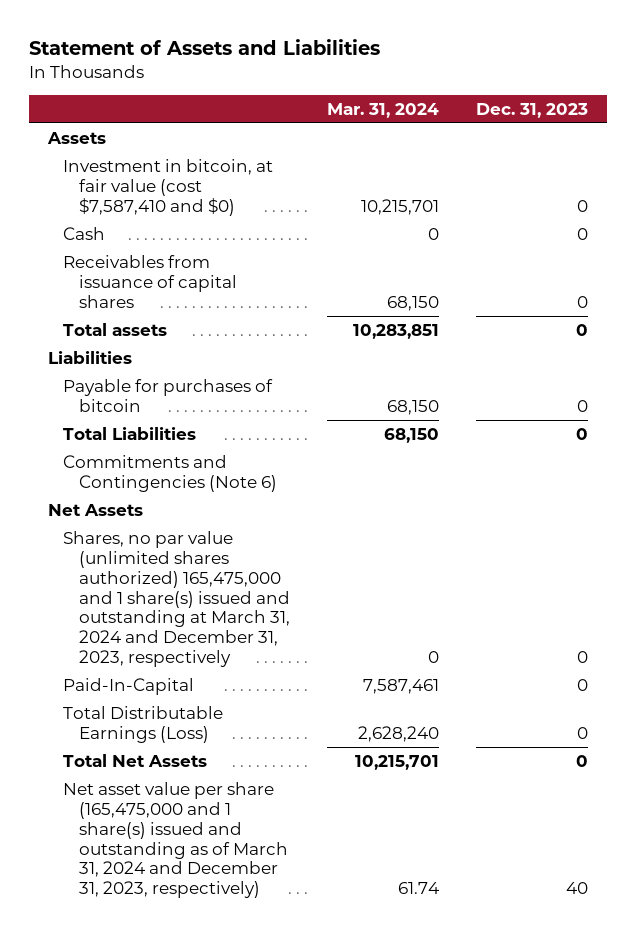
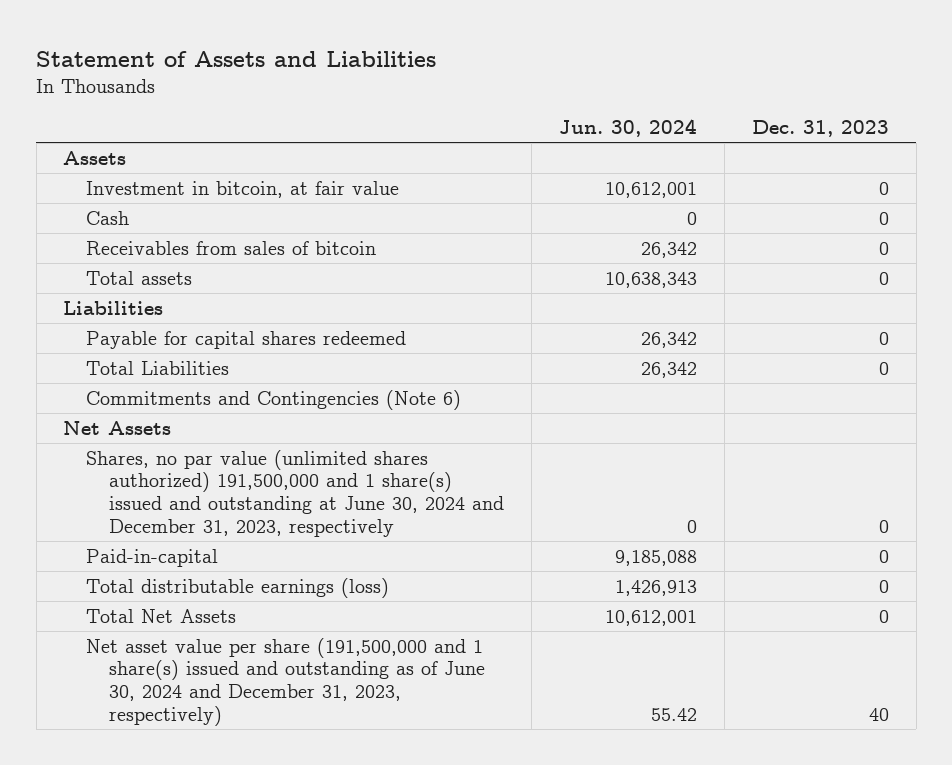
- | Mar. 31, 2024 | Dec. 31, 2023
+ | Jun. 30, 2024 | Dec. 31, 2023
- Investment in bitcoin, at fair value (cost $7,587,410 and $0) | 10,215,701 | 0
+ Investment in bitcoin, at fair value | 10,612,001 | 0
- Receivables from issuance of capital shares | 68,150 | 0
+ Receivables from sales of bitcoin | 26,342 | 0
- Payable for purchases of bitcoin | 68,150 | 0
+ Payable for capital shares redeemed | 26,342 | 0
- Shares, no par value (unlimited shares authorized) 165,475,000 and 1 share(s) issued and outstanding at March 31, 2024 and December 31, 2023, respectively | 0 | 0
- Paid-In-Capital | 7,587,461 | 0
- Total Distributable Earnings (Loss) | 2,628,240 | 0
+ Shares, no par value (unlimited shares authorized) 191,500,000 and 1 share(s) issued and outstanding at June 30, 2024 and December 31, 2023, respectively | 0 | 0
+ Paid-in-capital | 9,185,088 | 0
+ Total distributable earnings (loss) | 1,426,913 | 0
- Net asset value per share (165,475,000 and 1 share(s) issued and outstanding as of March 31, 2024 and December 31, 2023, respectively) | 61.74 | 40
+ Net asset value per share (191,500,000 and 1 share(s) issued and outstanding as of June 30, 2024 and December 31, 2023, respectively) | 55.42 | 40

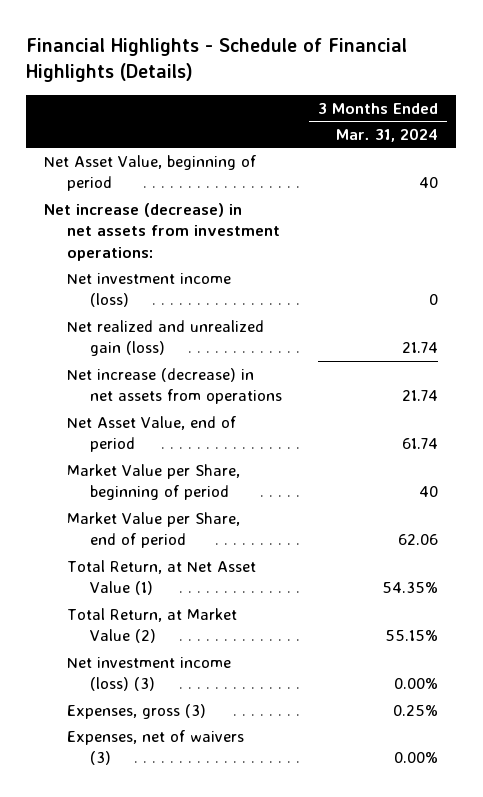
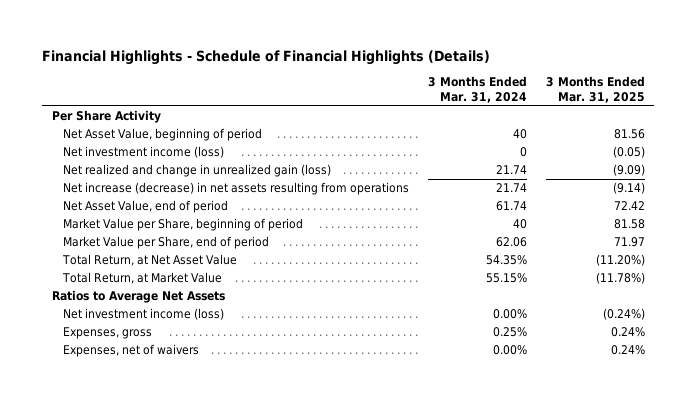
- | 3 Months Ended Mar. 31, 2024
+ | 3 Months Ended Mar. 31, 2024 | 3 Months Ended Mar. 31, 2025
+ Per Share Activity
- Net increase (decrease) in net assets from investment operations:
- Net realized and unrealized gain (loss) | 21.74
- Net increase (decrease) in net assets from operations | 21.74
+ Net realized and change in unrealized gain (loss) | 21.74 | (9.09)
+ Net increase (decrease) in net assets resulting from operations | 21.74 | (9.14)
- Total Return, at Net Asset Value (1) | 54.35%
- Total Return, at Market Value (2) | 55.15%
- Net investment income (loss) (3) | 0.00%
- Expenses, gross (3) | 0.25%
- Expenses, net of waivers (3) | 0.00%
+ Total Return, at Net Asset Value | 54.35% | (11.20%)
+ Total Return, at Market Value | 55.15% | (11.78%)
+ Ratios to Average Net Assets
+ Net investment income (loss) | 0.00% | (0.24%)
+ Expenses, gross | 0.25% | 0.24%
+ Expenses, net of waivers | 0.00% | 0.24%

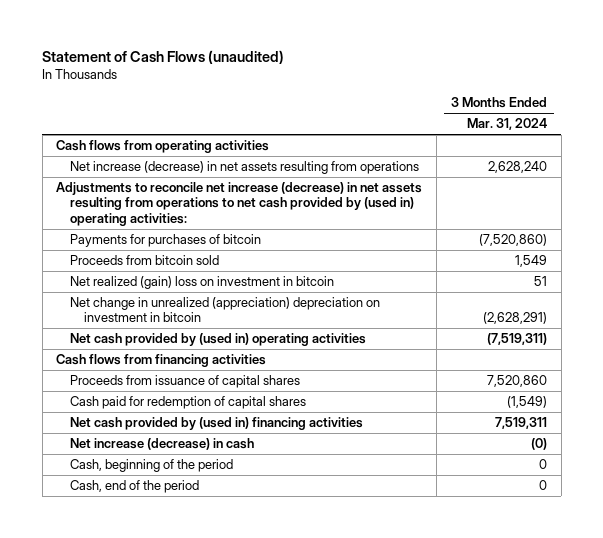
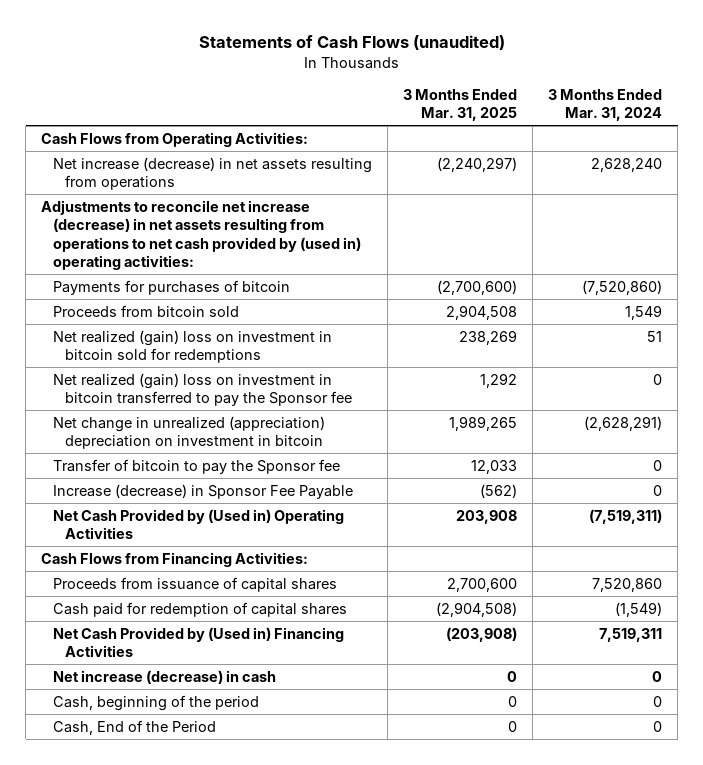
- Statement of Cash Flows (unaudited)
+ Statements of Cash Flows (unaudited)
- | 3 Months Ended Mar. 31, 2024
+ | 3 Months Ended Mar. 31, 2025 | 3 Months Ended Mar. 31, 2024
- Cash flows from operating activities
+ Cash Flows from Operating Activities:
- Net realized (gain) loss on investment in bitcoin | 51
+ Net realized (gain) loss on investment in bitcoin sold for redemptions | 238,269 | 51
+ Net realized (gain) loss on investment in bitcoin transferred to pay the Sponsor fee | 1,292 | 0
- Net cash provided by (used in) operating activities | (7,519,311)
- Cash flows from financing activities
+ Transfer of bitcoin to pay the Sponsor fee | 12,033 | 0
+ Increase (decrease) in Sponsor Fee Payable | (562) | 0
+ Net Cash Provided by (Used in) Operating Activities | 203,908 | (7,519,311)
+ Cash Flows from Financing Activities:
- Net cash provided by (used in) financing activities | 7,519,311
- Net increase (decrease) in cash | (0)
+ Net Cash Provided by (Used in) Financing Activities | (203,908) | 7,519,311
+ Net increase (decrease) in cash | 0 | 0
- Cash, end of the period | 0
+ Cash, End of the Period | 0 | 0

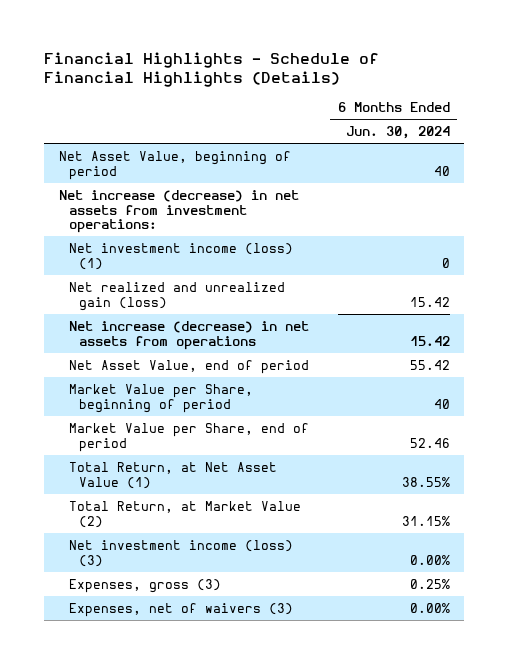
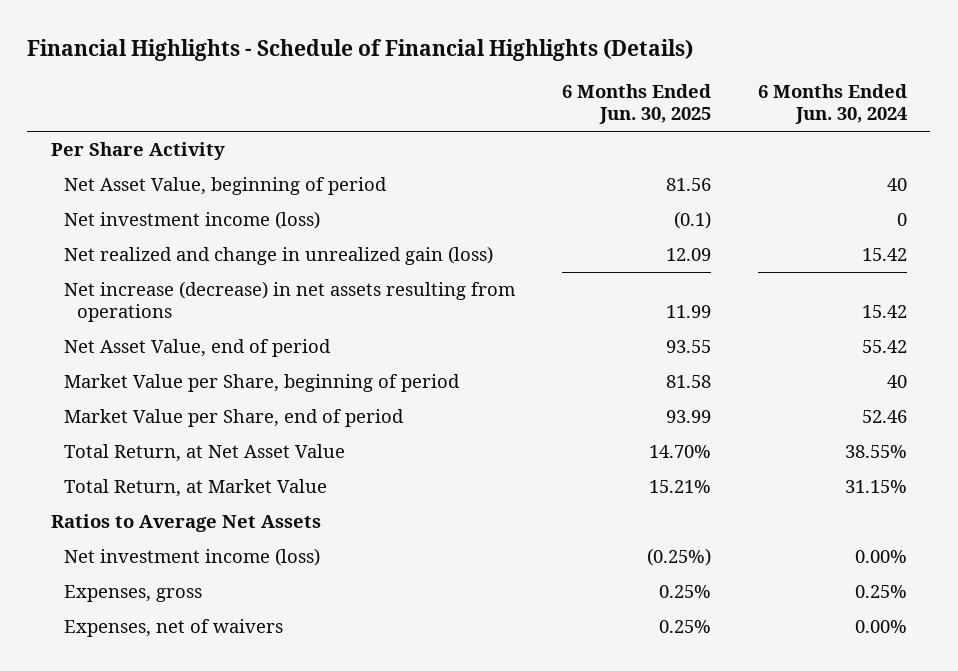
- | 6 Months Ended Jun. 30, 2024
+ | 6 Months Ended Jun. 30, 2025 | 6 Months Ended Jun. 30, 2024
+ Per Share Activity
- Net increase (decrease) in net assets from investment operations:
- Net investment income (loss) (1) | 0
- Net realized and unrealized gain (loss) | 15.42
- Net increase (decrease) in net assets from operations | 15.42
+ Net investment income (loss) | (0.1) | 0
+ Net realized and change in unrealized gain (loss) | 12.09 | 15.42
+ Net increase (decrease) in net assets resulting from operations | 11.99 | 15.42
- Total Return, at Net Asset Value (1) | 38.55%
- Total Return, at Market Value (2) | 31.15%
- Net investment income (loss) (3) | 0.00%
- Expenses, gross (3) | 0.25%
- Expenses, net of waivers (3) | 0.00%
+ Total Return, at Net Asset Value | 14.70% | 38.55%
+ Total Return, at Market Value | 15.21% | 31.15%
+ Ratios to Average Net Assets
+ Net investment income (loss) | (0.25%) | 0.00%
+ Expenses, gross | 0.25% | 0.25%
+ Expenses, net of waivers | 0.25% | 0.00%

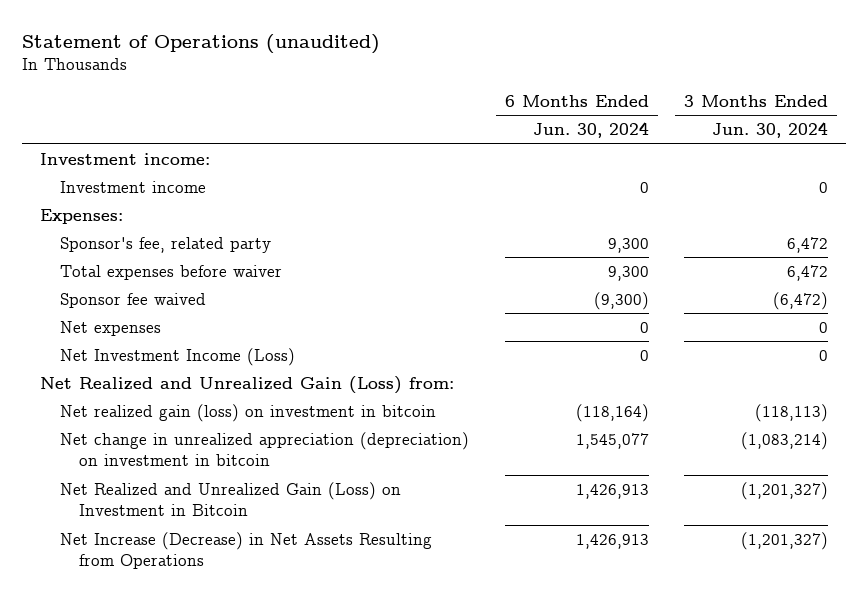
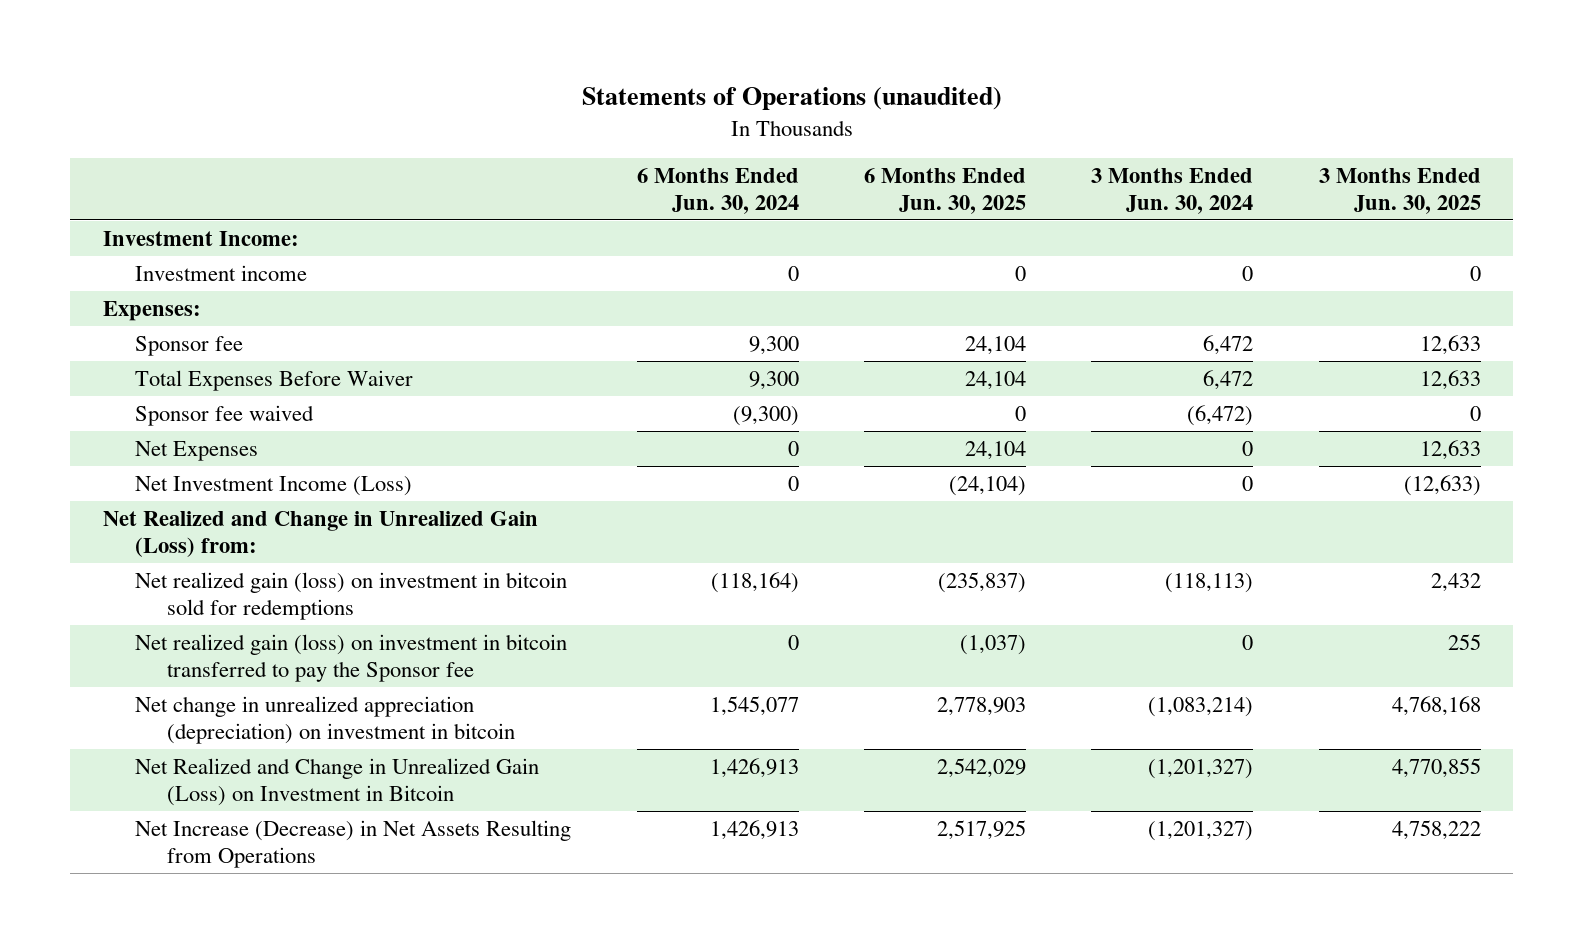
- Statement of Operations (unaudited)
+ Statements of Operations (unaudited)
- | 6 Months Ended Jun. 30, 2024 | 3 Months Ended Jun. 30, 2024
+ | 6 Months Ended Jun. 30, 2024 | 6 Months Ended Jun. 30, 2025 | 3 Months Ended Jun. 30, 2024 | 3 Months Ended Jun. 30, 2025
- Investment income:
+ Investment Income:
- Sponsor's fee, related party | 9,300 | 6,472
- Total expenses before waiver | 9,300 | 6,472
+ Sponsor fee | 9,300 | 24,104 | 6,472 | 12,633
+ Total Expenses Before Waiver | 9,300 | 24,104 | 6,472 | 12,633
- Net expenses | 0 | 0
+ Net Expenses | 0 | 24,104 | 0 | 12,633
- Net Realized and Unrealized Gain (Loss) from:
- Net realized gain (loss) on investment in bitcoin | (118,164) | (118,113)
+ Net Realized and Change in Unrealized Gain (Loss) from:
+ Net realized gain (loss) on investment in bitcoin sold for redemptions | (118,164) | (235,837) | (118,113) | 2,432
+ Net realized gain (loss) on investment in bitcoin transferred to pay the Sponsor fee | 0 | (1,037) | 0 | 255
- Net Realized and Unrealized Gain (Loss) on Investment in Bitcoin | 1,426,913 | (1,201,327)
+ Net Realized and Change in Unrealized Gain (Loss) on Investment in Bitcoin | 1,426,913 | 2,542,029 | (1,201,327) | 4,770,855

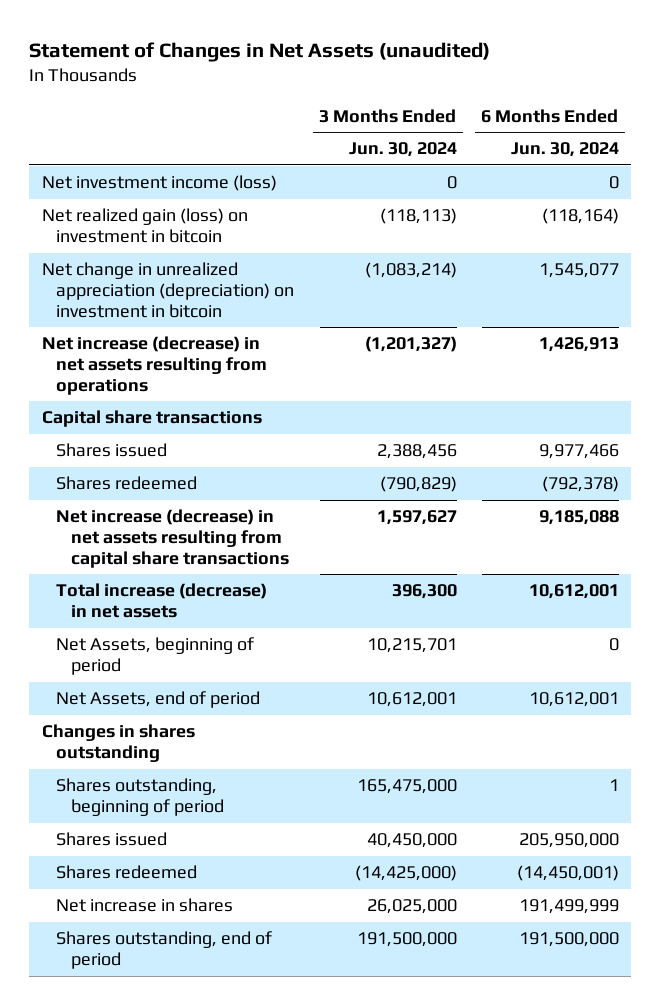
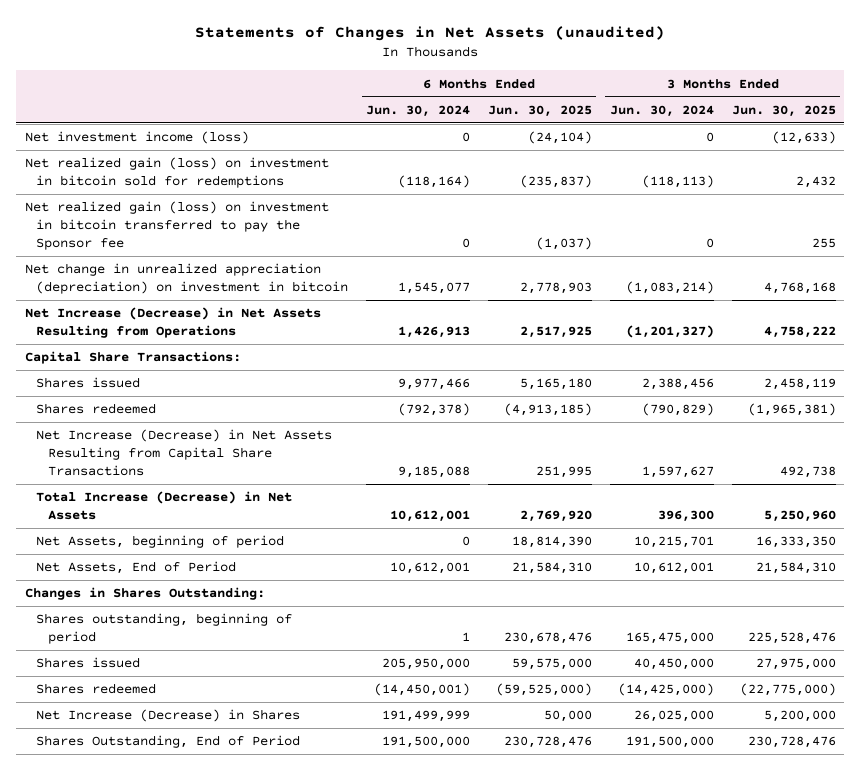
- Statement of Changes in Net Assets (unaudited)
+ Statements of Changes in Net Assets (unaudited)
- | 3 Months Ended Jun. 30, 2024 | 6 Months Ended Jun. 30, 2024
+ | 6 Months Ended Jun. 30, 2024 | 6 Months Ended Jun. 30, 2025 | 3 Months Ended Jun. 30, 2024 | 3 Months Ended Jun. 30, 2025
- Net realized gain (loss) on investment in bitcoin | (118,113) | (118,164)
+ Net realized gain (loss) on investment in bitcoin sold for redemptions | (118,164) | (235,837) | (118,113) | 2,432
+ Net realized gain (loss) on investment in bitcoin transferred to pay the Sponsor fee | 0 | (1,037) | 0 | 255
- Net increase (decrease) in net assets resulting from operations | (1,201,327) | 1,426,913
- Capital share transactions
+ Net Increase (Decrease) in Net Assets Resulting from Operations | 1,426,913 | 2,517,925 | (1,201,327) | 4,758,222
+ Capital Share Transactions:
- Net increase (decrease) in net assets resulting from capital share transactions | 1,597,627 | 9,185,088
- Total increase (decrease) in net assets | 396,300 | 10,612,001
+ Net Increase (Decrease) in Net Assets Resulting from Capital Share Transactions | 9,185,088 | 251,995 | 1,597,627 | 492,738
+ Total Increase (Decrease) in Net Assets | 10,612,001 | 2,769,920 | 396,300 | 5,250,960
- Net Assets, end of period | 10,612,001 | 10,612,001
- Changes in shares outstanding
+ Net Assets, End of Period | 10,612,001 | 21,584,310 | 10,612,001 | 21,584,310
+ Changes in Shares Outstanding:
- Net increase in shares | 26,025,000 | 191,499,999
- Shares outstanding, end of period | 191,500,000 | 191,500,000
+ Net Increase (Decrease) in Shares | 191,499,999 | 50,000 | 26,025,000 | 5,200,000
+ Shares Outstanding, End of Period | 191,500,000 | 230,728,476 | 191,500,000 | 230,728,476

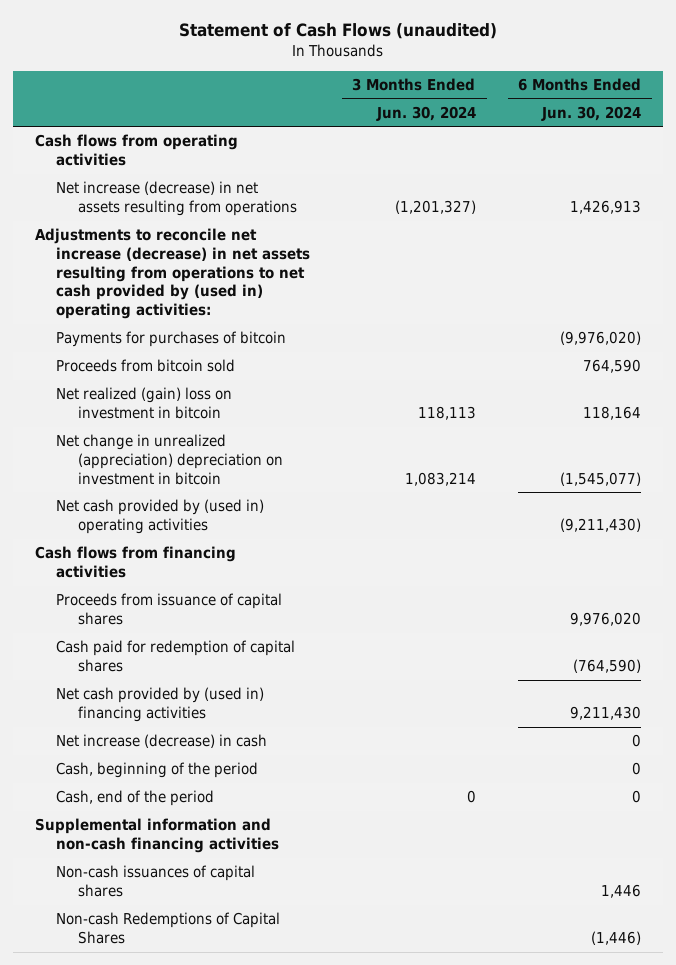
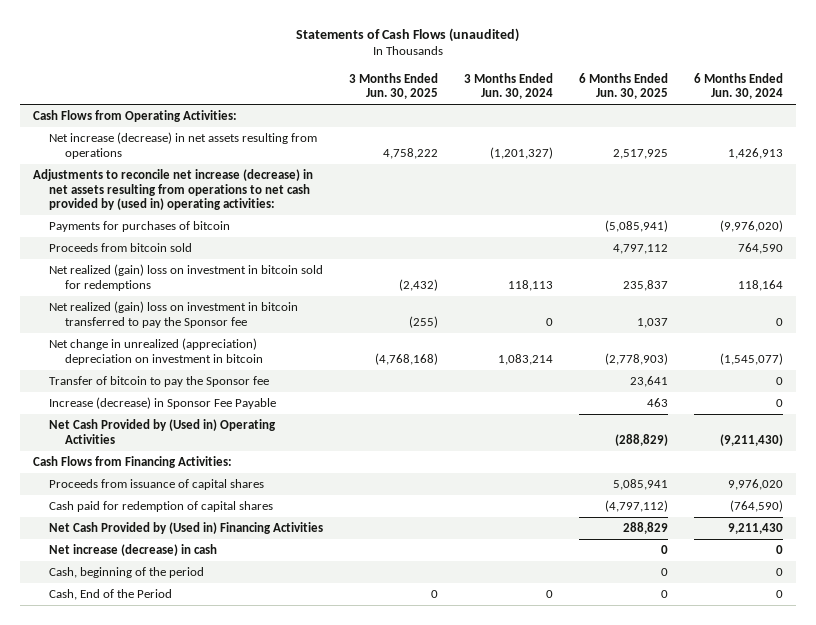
- Statement of Cash Flows (unaudited)
+ Statements of Cash Flows (unaudited)
- | 3 Months Ended Jun. 30, 2024 | 6 Months Ended Jun. 30, 2024
+ | 3 Months Ended Jun. 30, 2025 | 3 Months Ended Jun. 30, 2024 | 6 Months Ended Jun. 30, 2025 | 6 Months Ended Jun. 30, 2024
- Cash flows from operating activities
+ Cash Flows from Operating Activities:
- Net realized (gain) loss on investment in bitcoin | 118,113 | 118,164
+ Net realized (gain) loss on investment in bitcoin sold for redemptions | (2,432) | 118,113 | 235,837 | 118,164
+ Net realized (gain) loss on investment in bitcoin transferred to pay the Sponsor fee | (255) | 0 | 1,037 | 0
- Net cash provided by (used in) operating activities | | (9,211,430)
- Cash flows from financing activities
+ Transfer of bitcoin to pay the Sponsor fee | | | 23,641 | 0
+ Increase (decrease) in Sponsor Fee Payable | | | 463 | 0
+ Net Cash Provided by (Used in) Operating Activities | | | (288,829) | (9,211,430)
+ Cash Flows from Financing Activities:
- Net cash provided by (used in) financing activities | | 9,211,430
+ Net Cash Provided by (Used in) Financing Activities | | | 288,829 | 9,211,430
- Cash, end of the period | 0 | 0
- Supplemental information and non-cash financing activities
- Non-cash issuances of capital shares | | 1,446
- Non-cash Redemptions of Capital Shares | | (1,446)
+ Cash, End of the Period | 0 | 0 | 0 | 0

